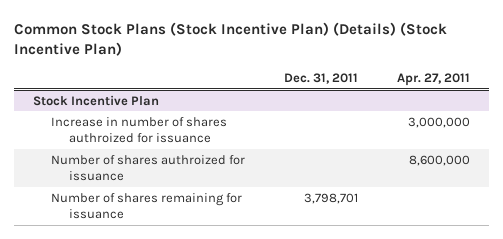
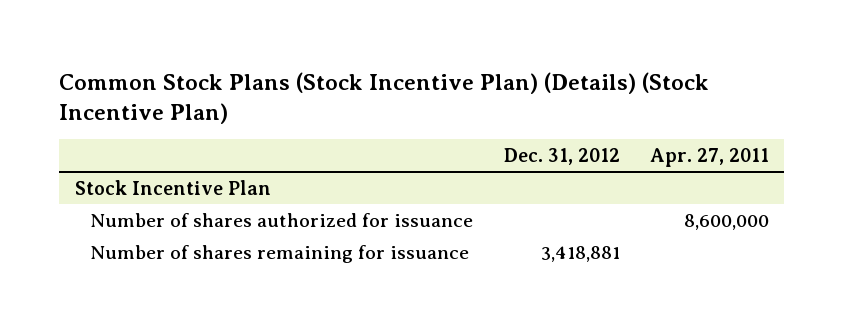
- | Dec. 31, 2011 | Apr. 27, 2011
+ | Dec. 31, 2012 | Apr. 27, 2011
@ Stock Incentive Plan
- Increase in number of shares authroized for issuance | | 3,000,000
- Number of shares authroized for issuance | | 8,600,000
+ Number of shares authorized for issuance | | 8,600,000

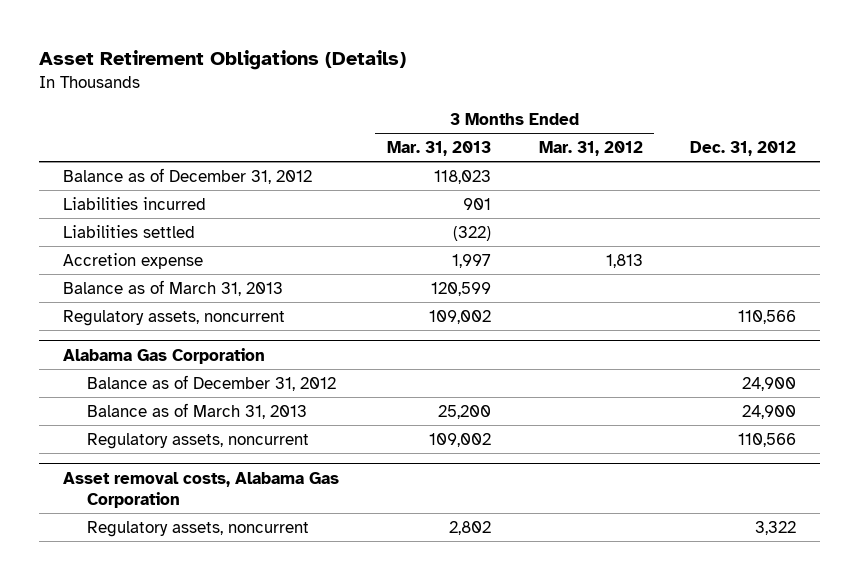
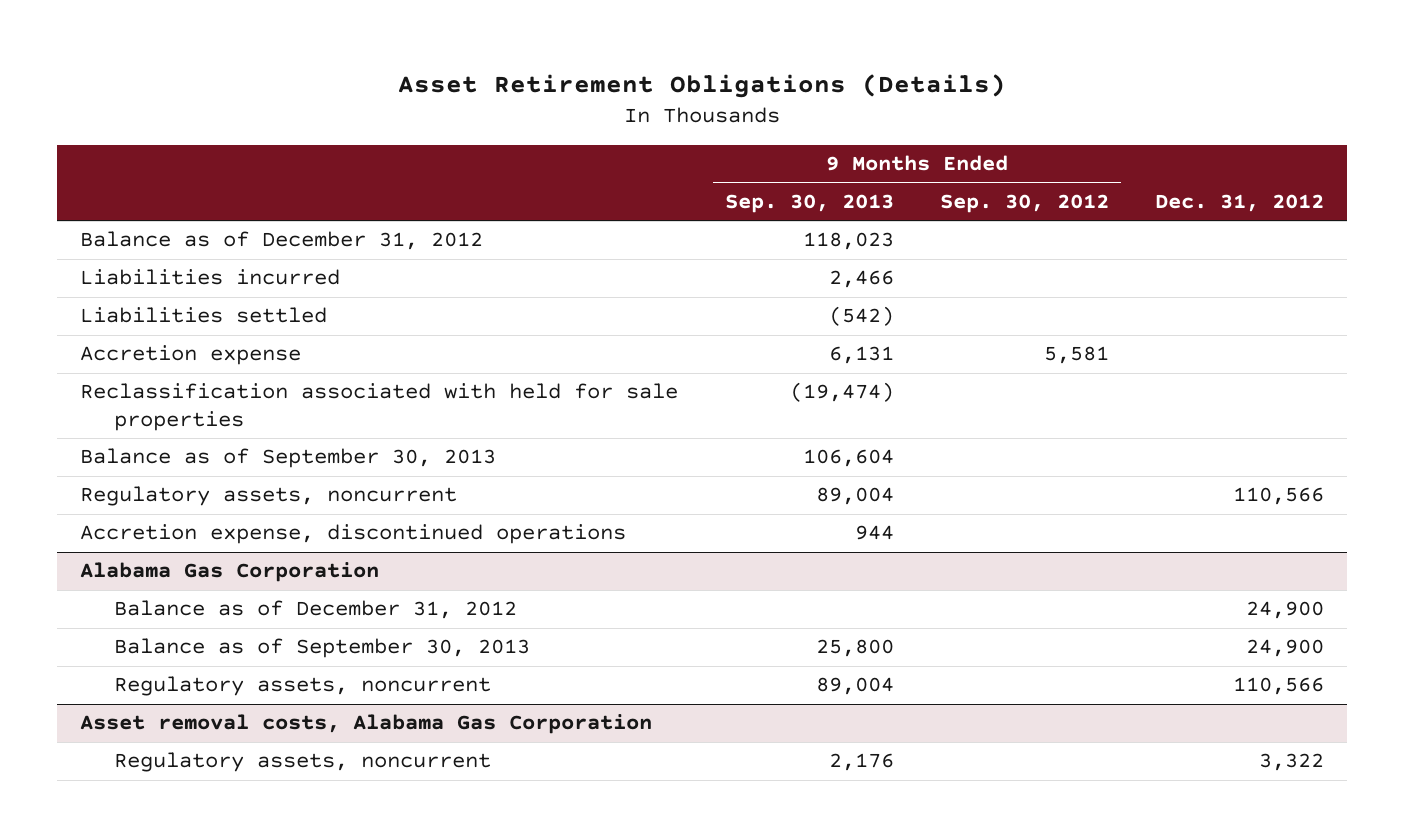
- | 3 Months Ended Mar. 31, 2013 | 3 Months Ended Mar. 31, 2012 | Dec. 31, 2012
+ | 9 Months Ended Sep. 30, 2013 | 9 Months Ended Sep. 30, 2012 | Dec. 31, 2012
- Balance as of March 31, 2013 | 120,599 | |
+ Reclassification associated with held for sale properties | (19,474) | |
+ Balance as of September 30, 2013 | 106,604 | |
+ Accretion expense, discontinued operations | 944 | |
@ Alabama Gas Corporation
- Balance as of March 31, 2013 | 25,200 | | 24,900
+ Balance as of September 30, 2013 | 25,800 | | 24,900

